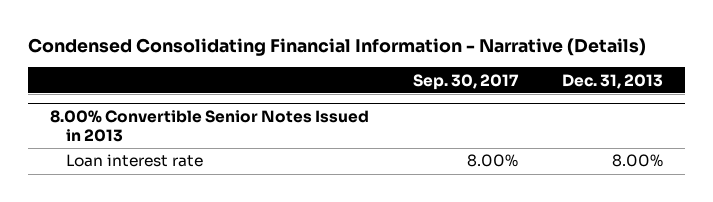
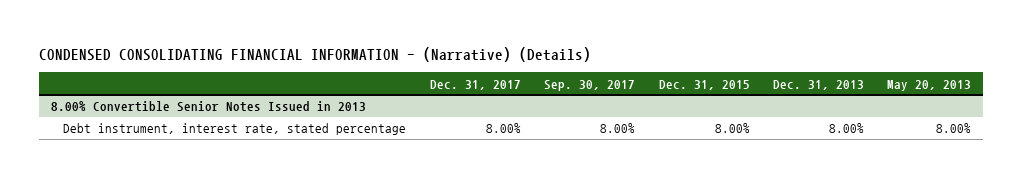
- Condensed Consolidating Financial Information - Narrative (Details)
+ CONDENSED CONSOLIDATING FINANCIAL INFORMATION - (Narrative) (Details)
- | Sep. 30, 2017 | Dec. 31, 2013
+ | Dec. 31, 2017 | Sep. 30, 2017 | Dec. 31, 2015 | Dec. 31, 2013 | May 20, 2013
@ 8.00% Convertible Senior Notes Issued in 2013
- Loan interest rate | 8.00% | 8.00%
+ Debt instrument, interest rate, stated percentage | 8.00% | 8.00% | 8.00% | 8.00% | 8.00%

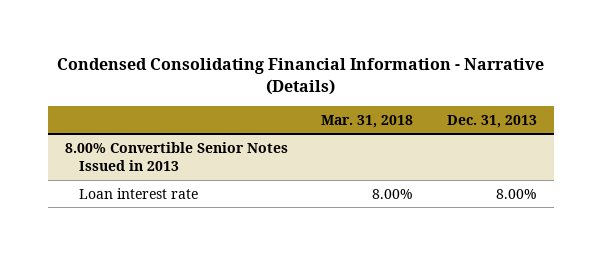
- CONDENSED CONSOLIDATING FINANCIAL INFORMATION - (Narrative) (Details)
+ Condensed Consolidating Financial Information - Narrative (Details)
- | Dec. 31, 2017 | Sep. 30, 2017 | Dec. 31, 2015 | Dec. 31, 2013 | May 20, 2013
+ | Mar. 31, 2018 | Dec. 31, 2013
@ 8.00% Convertible Senior Notes Issued in 2013
- Debt instrument, interest rate, stated percentage | 8.00% | 8.00% | 8.00% | 8.00% | 8.00%
+ Loan interest rate | 8.00% | 8.00%

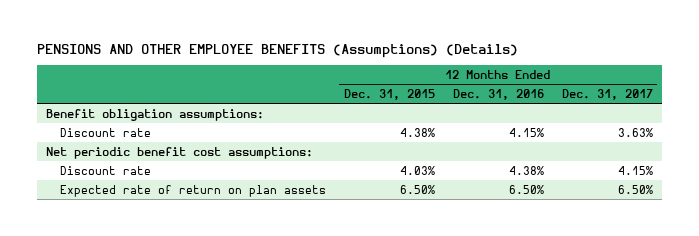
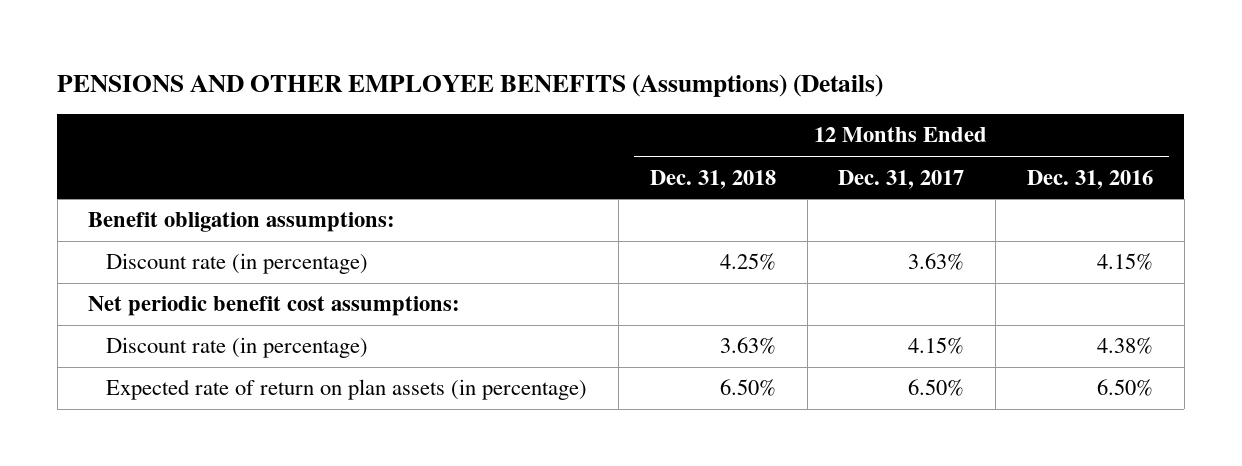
- | 12 Months Ended Dec. 31, 2015 | 12 Months Ended Dec. 31, 2016 | 12 Months Ended Dec. 31, 2017
+ | 12 Months Ended Dec. 31, 2018 | 12 Months Ended Dec. 31, 2017 | 12 Months Ended Dec. 31, 2016
- Discount rate | 4.38% | 4.15% | 3.63%
+ Discount rate (in percentage) | 4.25% | 3.63% | 4.15%
- Discount rate | 4.03% | 4.38% | 4.15%
- Expected rate of return on plan assets | 6.50% | 6.50% | 6.50%
+ Discount rate (in percentage) | 3.63% | 4.15% | 4.38%
+ Expected rate of return on plan assets (in percentage) | 6.50% | 6.50% | 6.50%

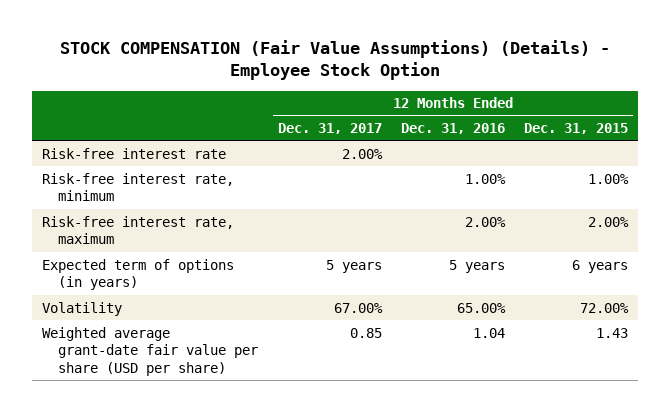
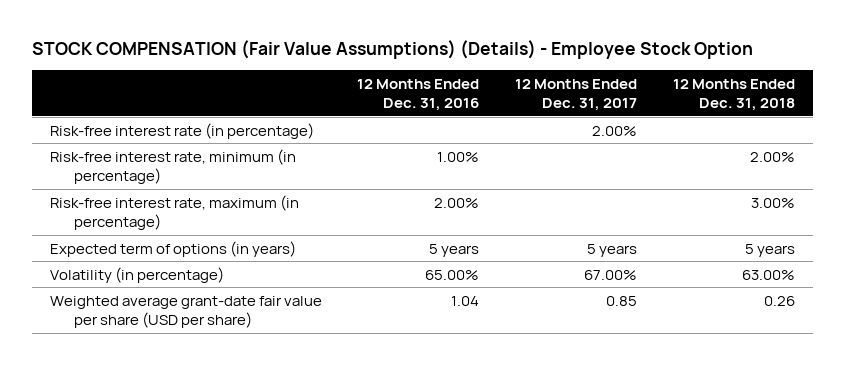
- | 12 Months Ended Dec. 31, 2017 | 12 Months Ended Dec. 31, 2016 | 12 Months Ended Dec. 31, 2015
+ | 12 Months Ended Dec. 31, 2016 | 12 Months Ended Dec. 31, 2017 | 12 Months Ended Dec. 31, 2018
- Risk-free interest rate | 2.00% | |
- Risk-free interest rate, minimum | | 1.00% | 1.00%
- Risk-free interest rate, maximum | | 2.00% | 2.00%
+ Risk-free interest rate (in percentage) | | 2.00% |
+ Risk-free interest rate, minimum (in percentage) | 1.00% | | 2.00%
+ Risk-free interest rate, maximum (in percentage) | 2.00% | | 3.00%
- Volatility | 67.00% | 65.00% | 72.00%
+ Volatility (in percentage) | 65.00% | 67.00% | 63.00%

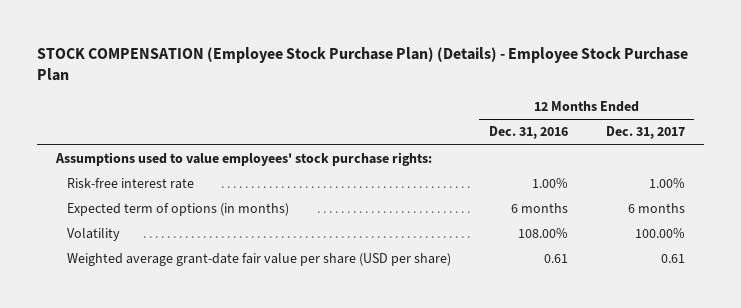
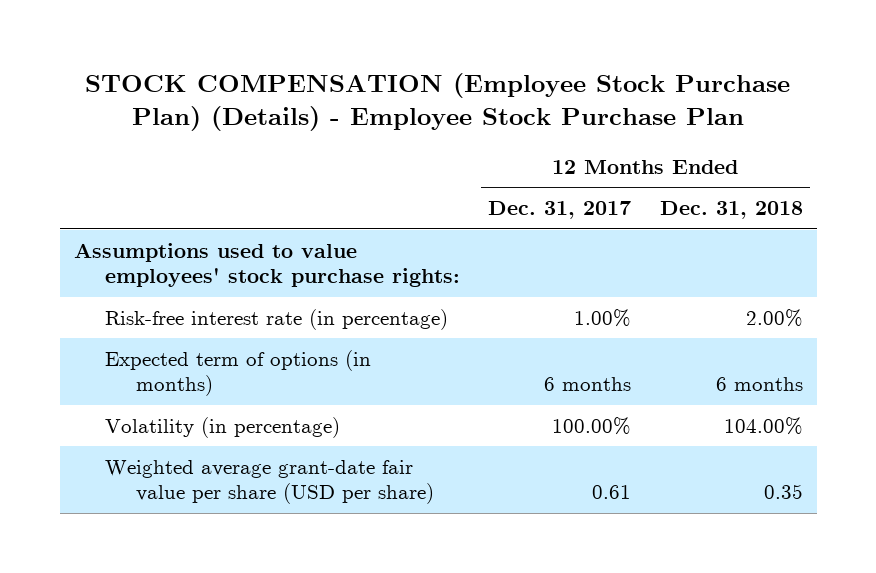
- | 12 Months Ended Dec. 31, 2016 | 12 Months Ended Dec. 31, 2017
+ | 12 Months Ended Dec. 31, 2017 | 12 Months Ended Dec. 31, 2018
- Risk-free interest rate | 1.00% | 1.00%
+ Risk-free interest rate (in percentage) | 1.00% | 2.00%
- Volatility | 108.00% | 100.00%
+ Volatility (in percentage) | 100.00% | 104.00%

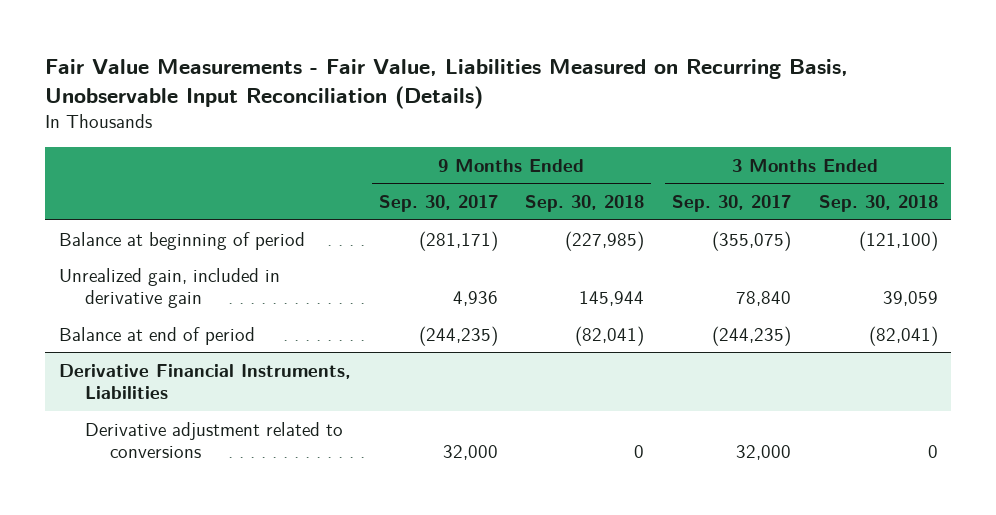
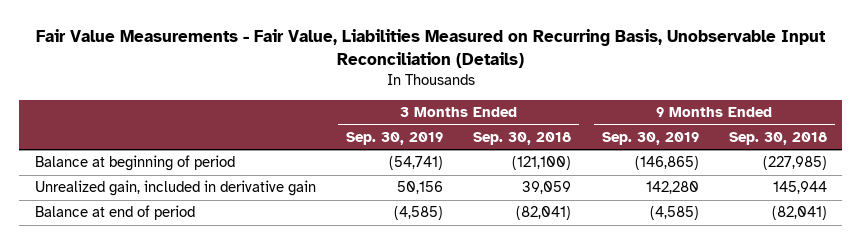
- | 9 Months Ended Sep. 30, 2017 | 9 Months Ended Sep. 30, 2018 | 3 Months Ended Sep. 30, 2017 | 3 Months Ended Sep. 30, 2018
+ | 3 Months Ended Sep. 30, 2019 | 3 Months Ended Sep. 30, 2018 | 9 Months Ended Sep. 30, 2019 | 9 Months Ended Sep. 30, 2018
- Derivative Financial Instruments, Liabilities
- Derivative adjustment related to conversions | 32,000 | 0 | 32,000 | 0

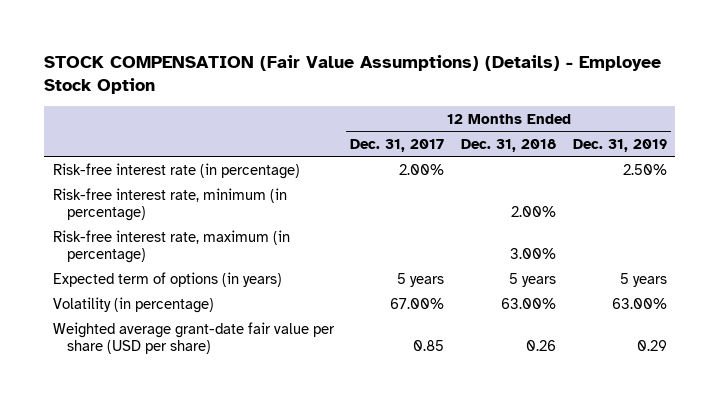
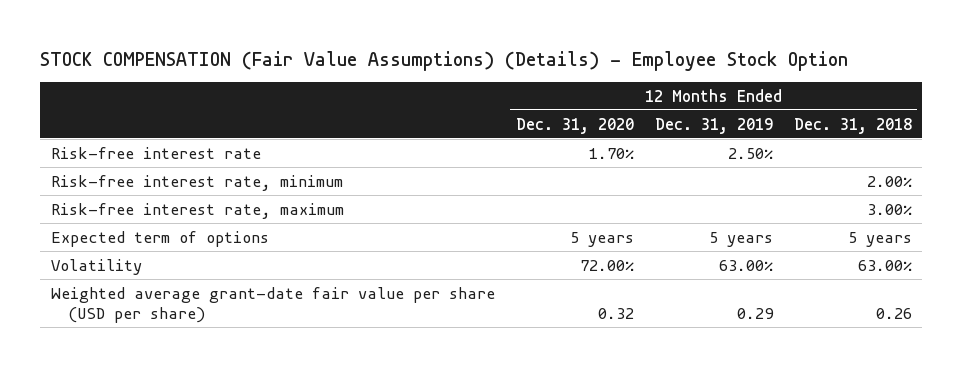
- | 12 Months Ended Dec. 31, 2017 | 12 Months Ended Dec. 31, 2018 | 12 Months Ended Dec. 31, 2019
+ | 12 Months Ended Dec. 31, 2020 | 12 Months Ended Dec. 31, 2019 | 12 Months Ended Dec. 31, 2018
- Risk-free interest rate (in percentage) | 2.00% | | 2.50%
- Risk-free interest rate, minimum (in percentage) | | 2.00% |
- Risk-free interest rate, maximum (in percentage) | | 3.00% |
- Expected term of options (in years) | 5 years | 5 years | 5 years
- Volatility (in percentage) | 67.00% | 63.00% | 63.00%
+ Risk-free interest rate | 1.70% | 2.50% |
+ Risk-free interest rate, minimum | | | 2.00%
+ Risk-free interest rate, maximum | | | 3.00%
+ Expected term of options | 5 years | 5 years | 5 years
+ Volatility | 72.00% | 63.00% | 63.00%

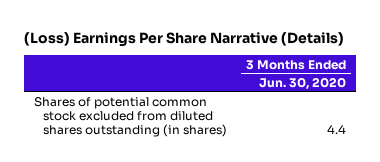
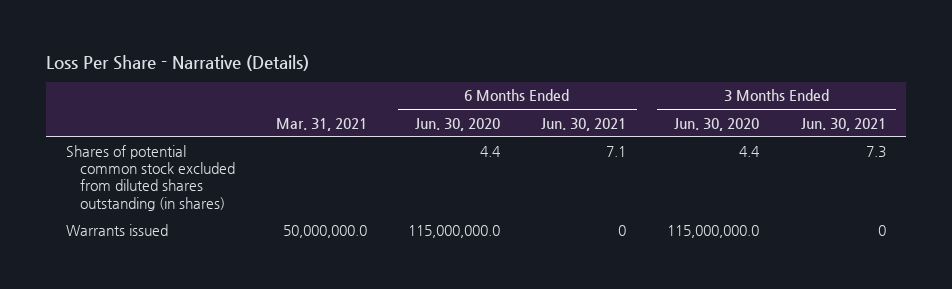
- (Loss) Earnings Per Share Narrative (Details)
+ Loss Per Share - Narrative (Details)
- | 3 Months Ended Jun. 30, 2020
+ | Mar. 31, 2021 | 6 Months Ended Jun. 30, 2020 | 6 Months Ended Jun. 30, 2021 | 3 Months Ended Jun. 30, 2020 | 3 Months Ended Jun. 30, 2021
+ Warrants issued | 50,000,000.0 | 115,000,000.0 | 0 | 115,000,000.0 | 0

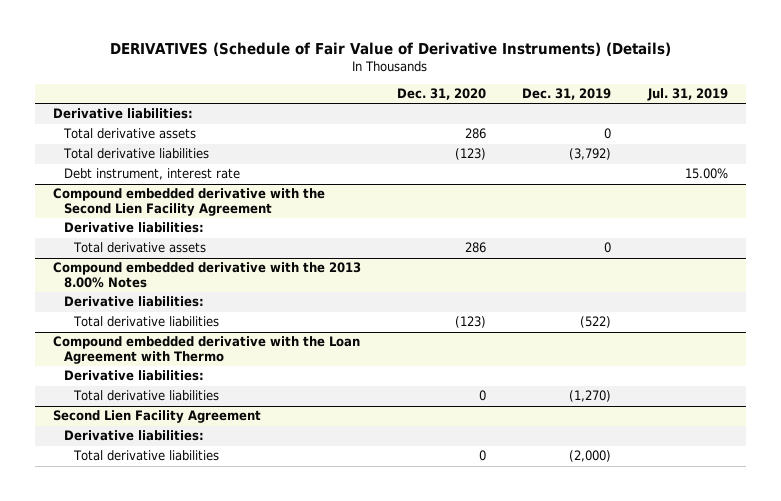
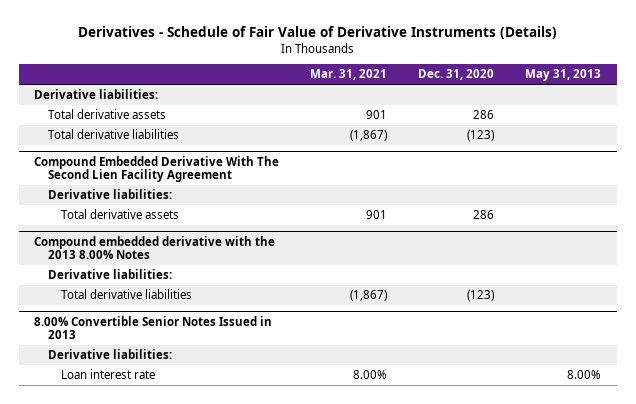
- DERIVATIVES (Schedule of Fair Value of Derivative Instruments) (Details)
+ Derivatives - Schedule of Fair Value of Derivative Instruments (Details)
- | Dec. 31, 2020 | Dec. 31, 2019 | Jul. 31, 2019
+ | Mar. 31, 2021 | Dec. 31, 2020 | May 31, 2013
- Debt instrument, interest rate | | | 15.00%
- Compound embedded derivative with the Second Lien Facility Agreement
+ Compound Embedded Derivative With The Second Lien Facility Agreement
- Compound embedded derivative with the Loan Agreement with Thermo
- Derivative liabilities:
- Total derivative liabilities | 0 | (1,270) |
- Second Lien Facility Agreement
+ 8.00% Convertible Senior Notes Issued in 2013
- Total derivative liabilities | 0 | (2,000) |
+ Loan interest rate | 8.00% | | 8.00%

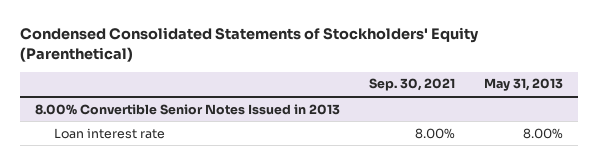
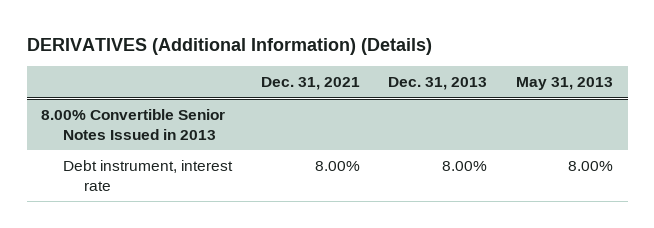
- Condensed Consolidated Statements of Stockholders' Equity (Parenthetical)
+ DERIVATIVES (Additional Information) (Details)
- | Sep. 30, 2021 | May 31, 2013
+ | Dec. 31, 2021 | Dec. 31, 2013 | May 31, 2013
@ 8.00% Convertible Senior Notes Issued in 2013
- Loan interest rate | 8.00% | 8.00%
+ Debt instrument, interest rate | 8.00% | 8.00% | 8.00%

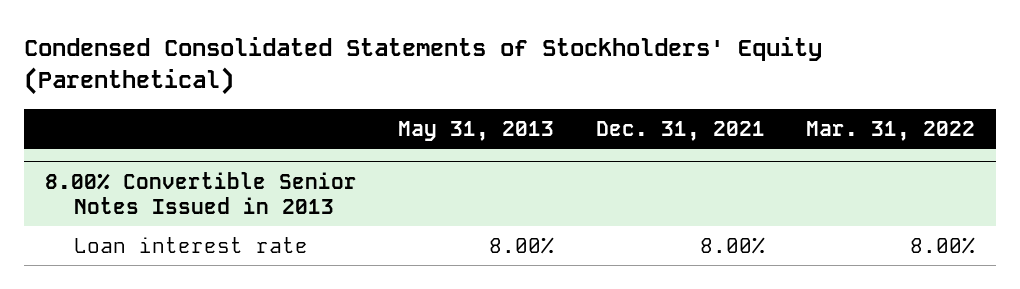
- DERIVATIVES (Additional Information) (Details)
+ Condensed Consolidated Statements of Stockholders' Equity (Parenthetical)
- | Dec. 31, 2021 | Dec. 31, 2013 | May 31, 2013
+ | May 31, 2013 | Dec. 31, 2021 | Mar. 31, 2022
@ 8.00% Convertible Senior Notes Issued in 2013
- Debt instrument, interest rate | 8.00% | 8.00% | 8.00%
+ Loan interest rate | 8.00% | 8.00% | 8.00%

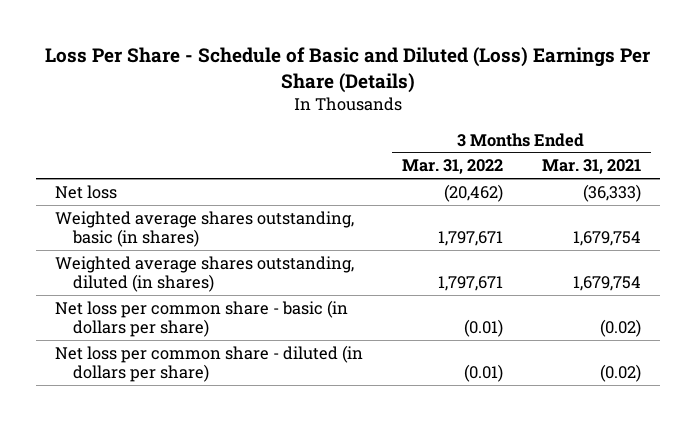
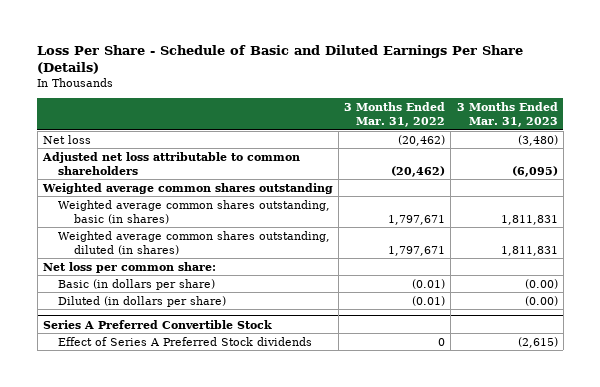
- Loss Per Share - Schedule of Basic and Diluted (Loss) Earnings Per Share (Details)
+ Loss Per Share - Schedule of Basic and Diluted Earnings Per Share (Details)
- | 3 Months Ended Mar. 31, 2022 | 3 Months Ended Mar. 31, 2021
+ | 3 Months Ended Mar. 31, 2022 | 3 Months Ended Mar. 31, 2023
- Weighted average shares outstanding, basic (in shares) | 1,797,671 | 1,679,754
- Weighted average shares outstanding, diluted (in shares) | 1,797,671 | 1,679,754
- Net loss per common share - basic (in dollars per share) | (0.01) | (0.02)
- Net loss per common share - diluted (in dollars per share) | (0.01) | (0.02)
+ Adjusted net loss attributable to common shareholders | (20,462) | (6,095)
+ Weighted average common shares outstanding
+ Weighted average common shares outstanding, basic (in shares) | 1,797,671 | 1,811,831
+ Weighted average common shares outstanding, diluted (in shares) | 1,797,671 | 1,811,831
+ Net loss per common share:
+ Basic (in dollars per share) | (0.01) | (0.00)
+ Diluted (in dollars per share) | (0.01) | (0.00)
+ Series A Preferred Convertible Stock
+ Effect of Series A Preferred Stock dividends | 0 | (2,615)

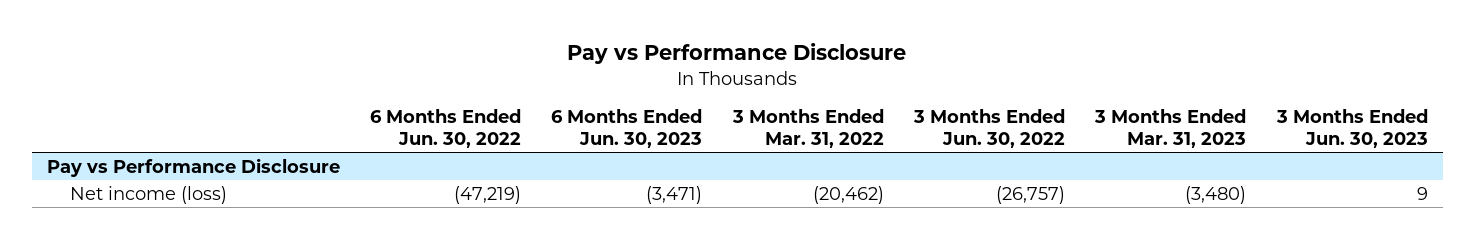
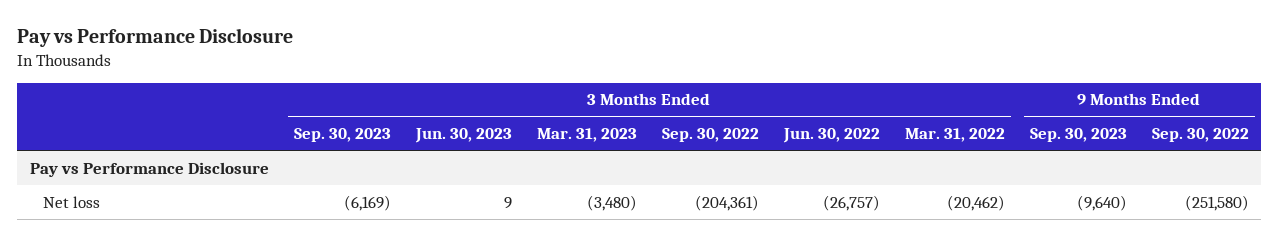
- | 6 Months Ended Jun. 30, 2022 | 6 Months Ended Jun. 30, 2023 | 3 Months Ended Mar. 31, 2022 | 3 Months Ended Jun. 30, 2022 | 3 Months Ended Mar. 31, 2023 | 3 Months Ended Jun. 30, 2023
+ | 3 Months Ended Sep. 30, 2023 | 3 Months Ended Jun. 30, 2023 | 3 Months Ended Mar. 31, 2023 | 3 Months Ended Sep. 30, 2022 | 3 Months Ended Jun. 30, 2022 | 3 Months Ended Mar. 31, 2022 | 9 Months Ended Sep. 30, 2023 | 9 Months Ended Sep. 30, 2022
- Net income (loss) | (47,219) | (3,471) | (20,462) | (26,757) | (3,480) | 9
+ Net loss | (6,169) | 9 | (3,480) | (204,361) | (26,757) | (20,462) | (9,640) | (251,580)

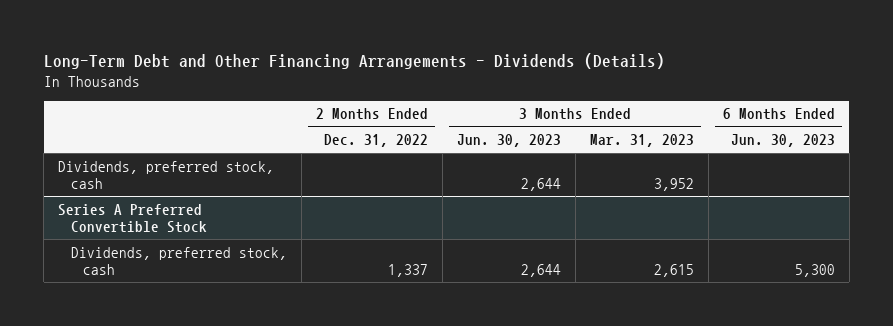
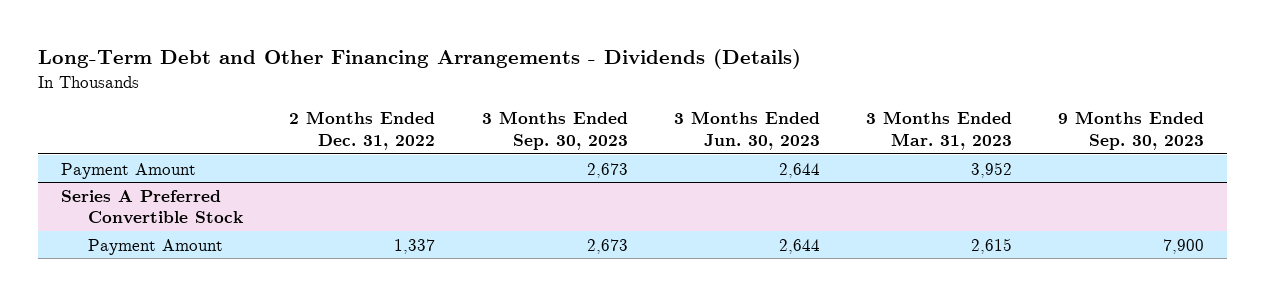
- | 2 Months Ended Dec. 31, 2022 | 3 Months Ended Jun. 30, 2023 | 3 Months Ended Mar. 31, 2023 | 6 Months Ended Jun. 30, 2023
+ | 2 Months Ended Dec. 31, 2022 | 3 Months Ended Sep. 30, 2023 | 3 Months Ended Jun. 30, 2023 | 3 Months Ended Mar. 31, 2023 | 9 Months Ended Sep. 30, 2023
- Dividends, preferred stock, cash | | 2,644 | 3,952 |
+ Payment Amount | | 2,673 | 2,644 | 3,952 |
@ Series A Preferred Convertible Stock
- Dividends, preferred stock, cash | 1,337 | 2,644 | 2,615 | 5,300
+ Payment Amount | 1,337 | 2,673 | 2,644 | 2,615 | 7,900

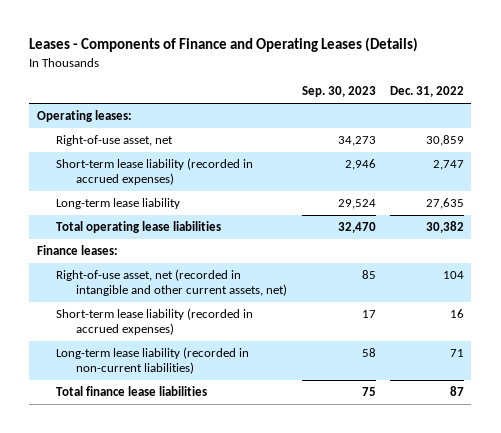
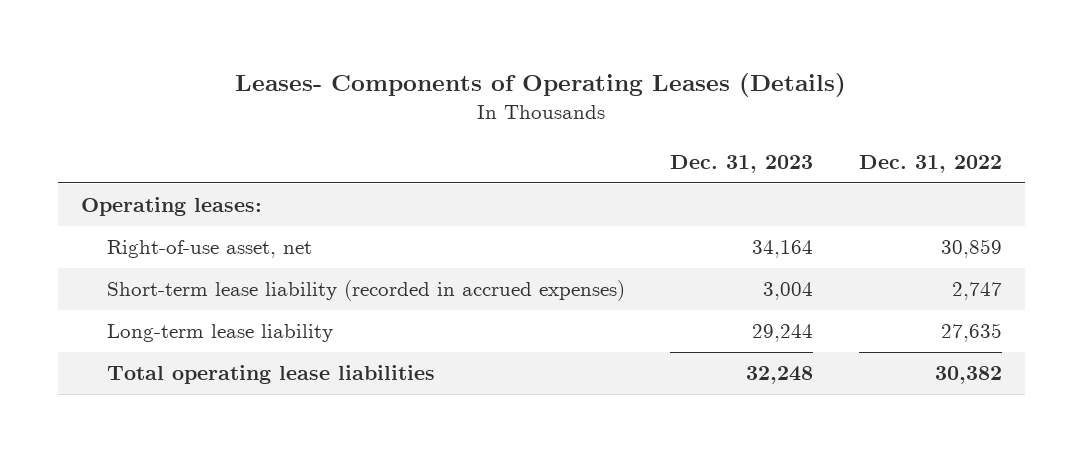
- Leases - Components of Finance and Operating Leases (Details)
+ Leases- Components of Operating Leases (Details)
- | Sep. 30, 2023 | Dec. 31, 2022
+ | Dec. 31, 2023 | Dec. 31, 2022
- Finance leases:
- Right-of-use asset, net (recorded in intangible and other current assets, net) | 85 | 104
- Short-term lease liability (recorded in accrued expenses) | 17 | 16
- Long-term lease liability (recorded in non-current liabilities) | 58 | 71
- Total finance lease liabilities | 75 | 87

